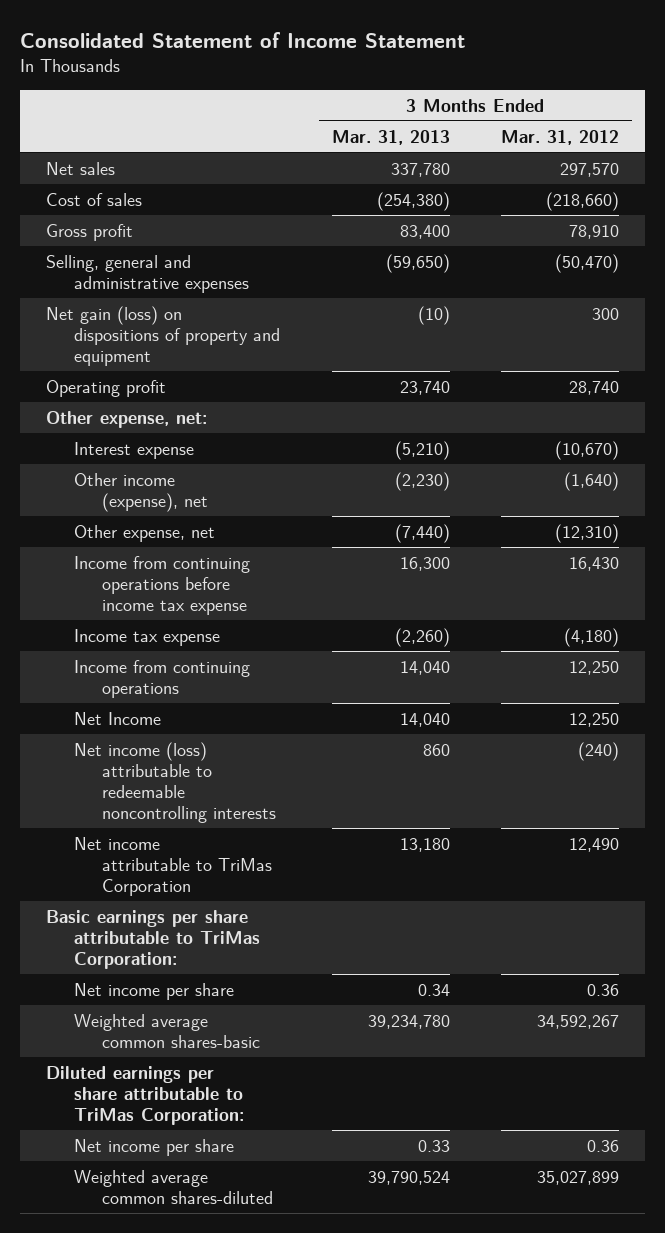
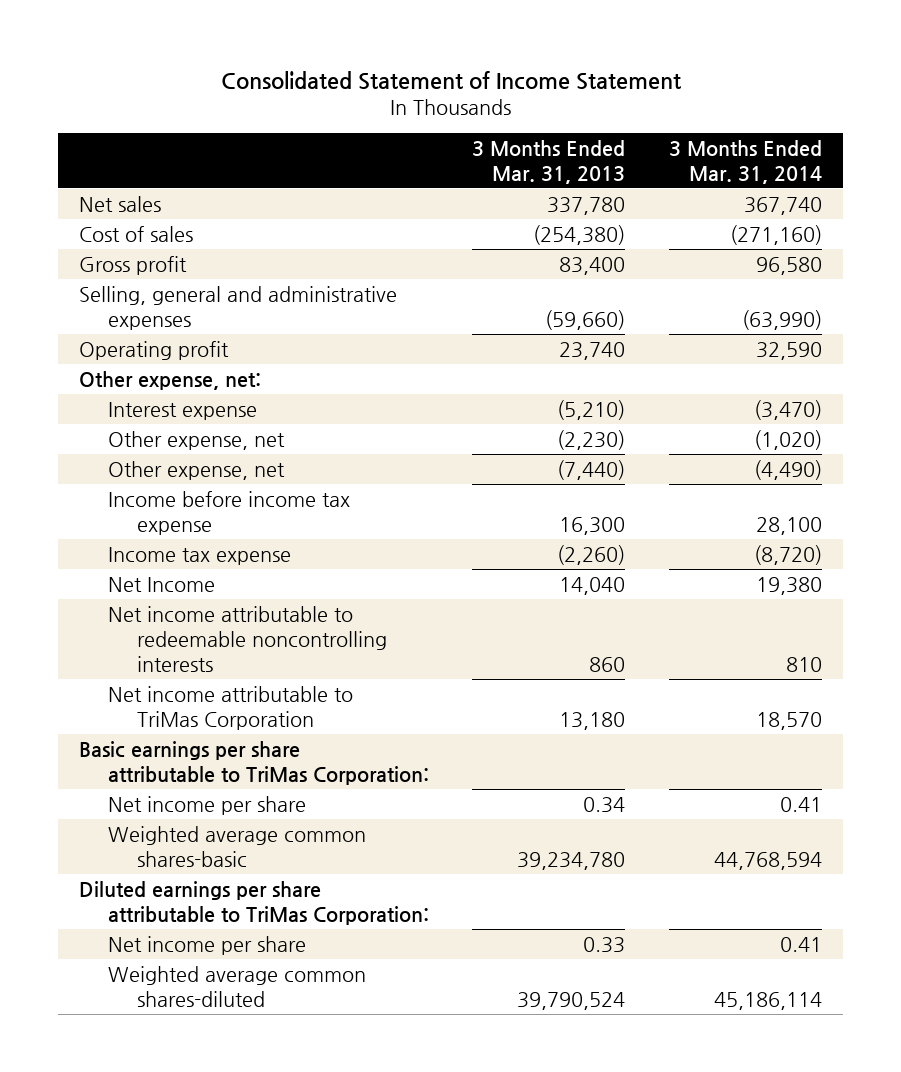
- | 3 Months Ended Mar. 31, 2013 | 3 Months Ended Mar. 31, 2012
+ | 3 Months Ended Mar. 31, 2013 | 3 Months Ended Mar. 31, 2014
- Selling, general and administrative expenses | (59,650) | (50,470)
- Net gain (loss) on dispositions of property and equipment | (10) | 300
+ Selling, general and administrative expenses | (59,660) | (63,990)
- Other income (expense), net | (2,230) | (1,640)
+ Other expense, net | (2,230) | (1,020)
- Income from continuing operations before income tax expense | 16,300 | 16,430
+ Income before income tax expense | 16,300 | 28,100
- Income from continuing operations | 14,040 | 12,250
- Net income (loss) attributable to redeemable noncontrolling interests | 860 | (240)
+ Net income attributable to redeemable noncontrolling interests | 860 | 810

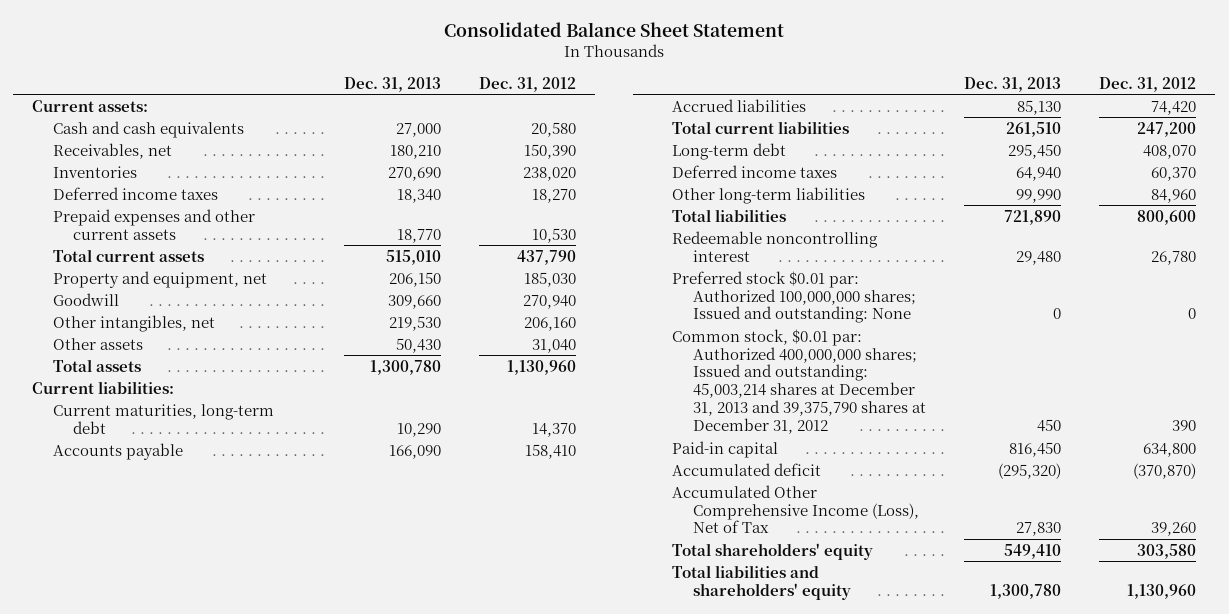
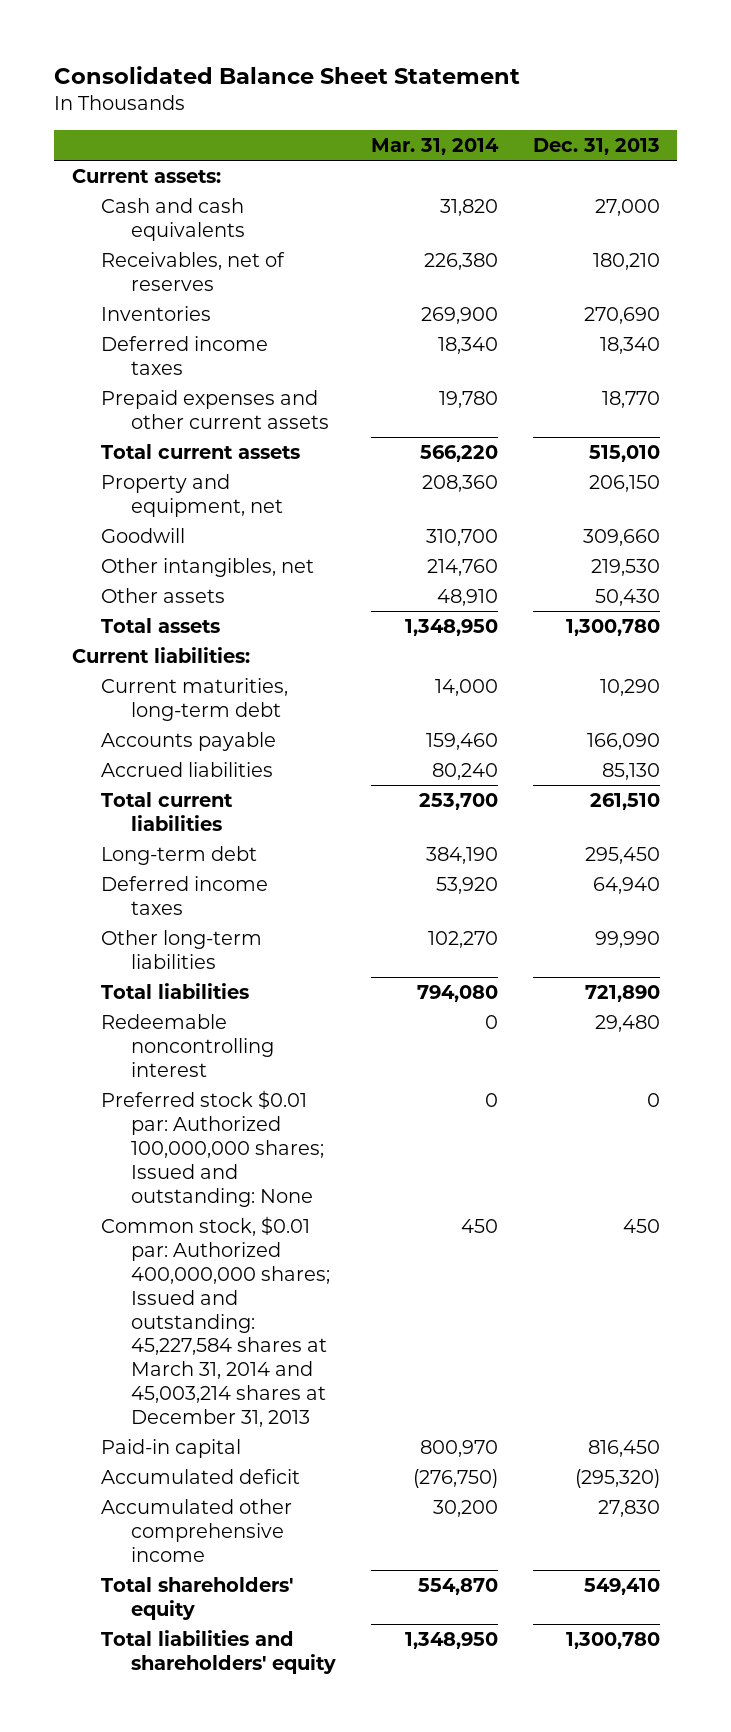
- | Dec. 31, 2013 | Dec. 31, 2012
+ | Mar. 31, 2014 | Dec. 31, 2013
- Receivables, net | 180,210 | 150,390
+ Receivables, net of reserves | 226,380 | 180,210
- Common stock, $0.01 par: Authorized 400,000,000 shares; Issued and outstanding: 45,003,214 shares at December 31, 2013 and 39,375,790 shares at December 31, 2012 | 450 | 390
+ Common stock, $0.01 par: Authorized 400,000,000 shares; Issued and outstanding: 45,227,584 shares at March 31, 2014 and 45,003,214 shares at December 31, 2013 | 450 | 450
- Accumulated Other Comprehensive Income (Loss), Net of Tax | 27,830 | 39,260
+ Accumulated other comprehensive income | 30,200 | 27,830

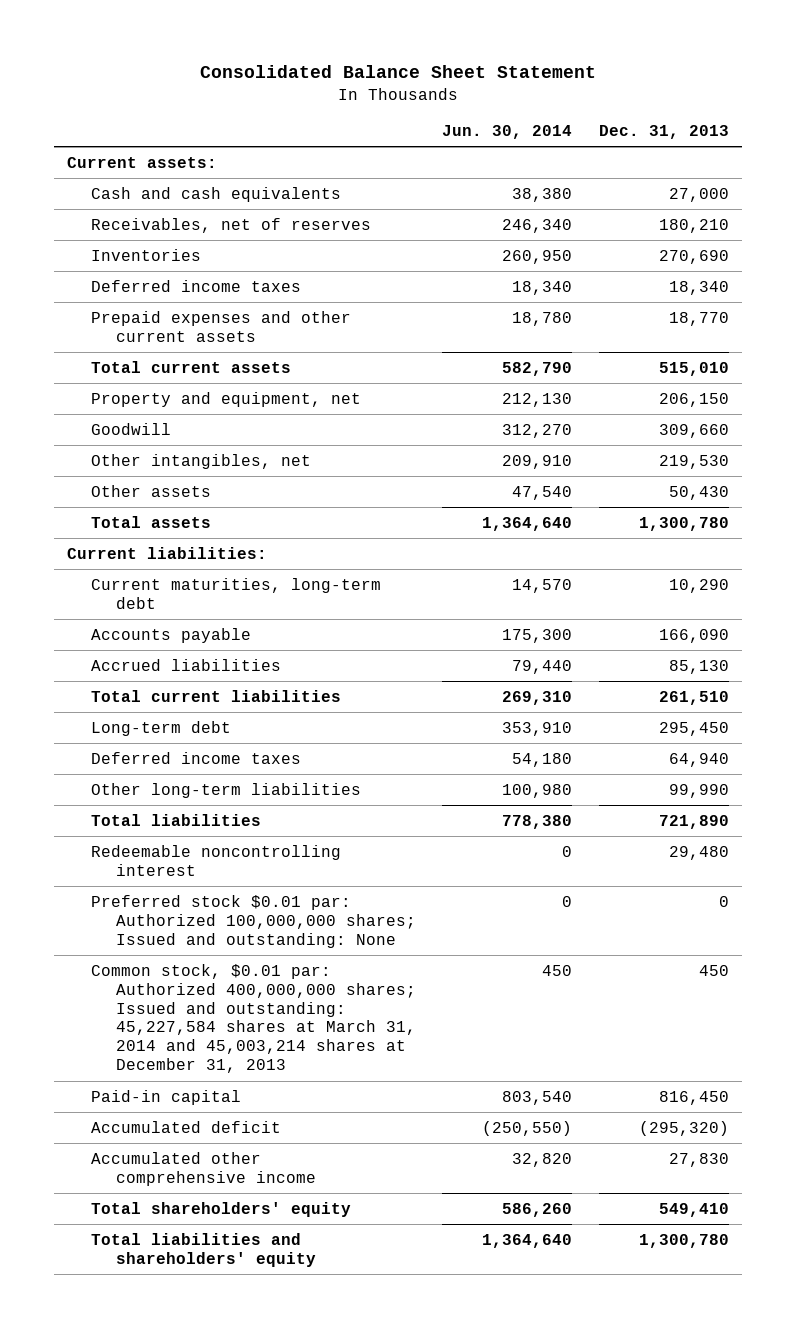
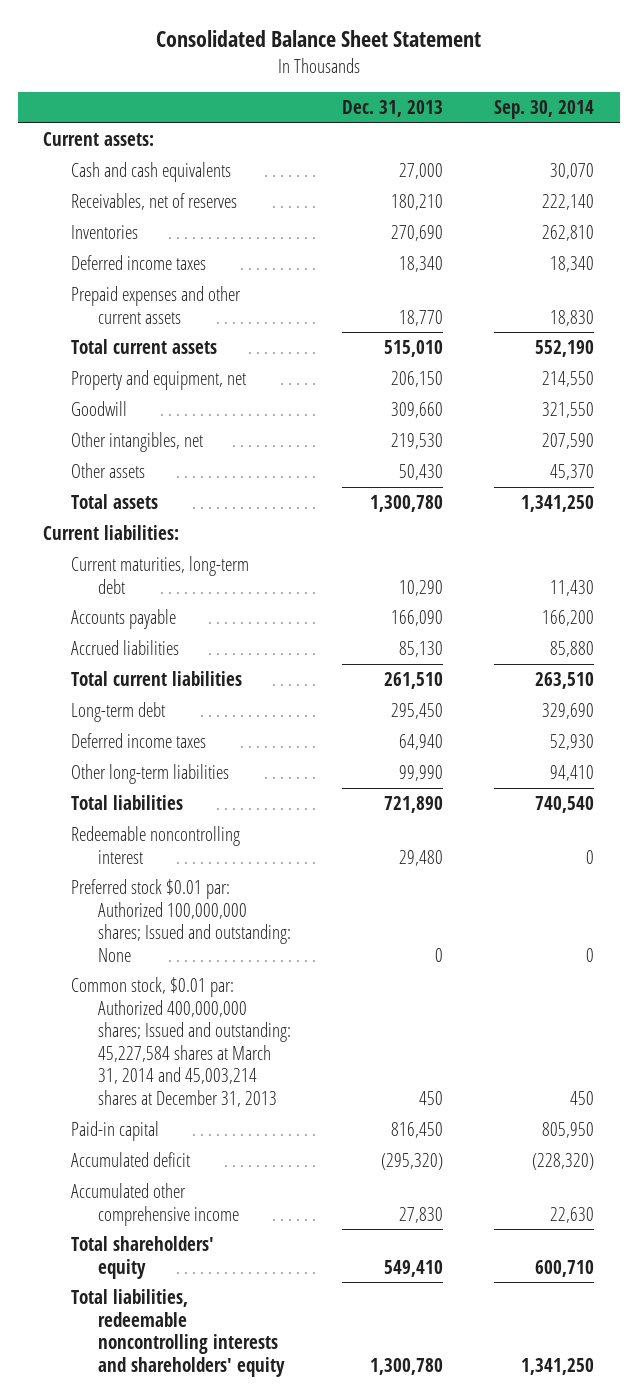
- | Jun. 30, 2014 | Dec. 31, 2013
+ | Dec. 31, 2013 | Sep. 30, 2014
- Total liabilities and shareholders' equity | 1,364,640 | 1,300,780
+ Total liabilities, redeemable noncontrolling interests and shareholders' equity | 1,300,780 | 1,341,250

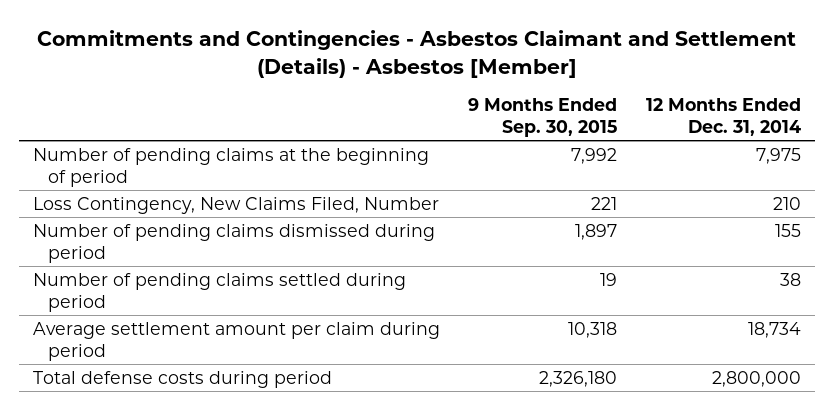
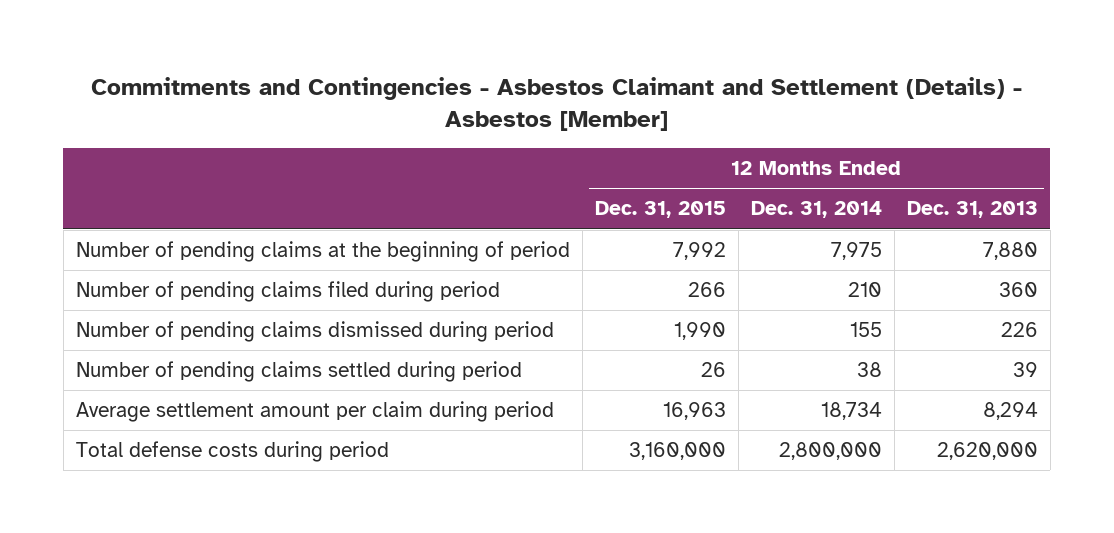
- | 9 Months Ended Sep. 30, 2015 | 12 Months Ended Dec. 31, 2014
+ | 12 Months Ended Dec. 31, 2015 | 12 Months Ended Dec. 31, 2014 | 12 Months Ended Dec. 31, 2013
- Loss Contingency, New Claims Filed, Number | 221 | 210
+ Number of pending claims filed during period | 266 | 210 | 360

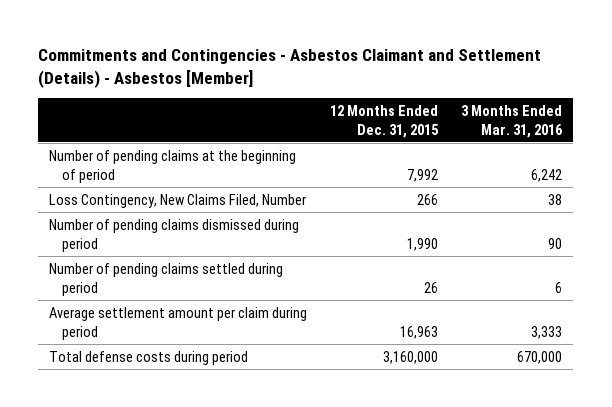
- | 12 Months Ended Dec. 31, 2015 | 12 Months Ended Dec. 31, 2014 | 12 Months Ended Dec. 31, 2013
+ | 12 Months Ended Dec. 31, 2015 | 3 Months Ended Mar. 31, 2016
- Number of pending claims filed during period | 266 | 210 | 360
+ Loss Contingency, New Claims Filed, Number | 266 | 38

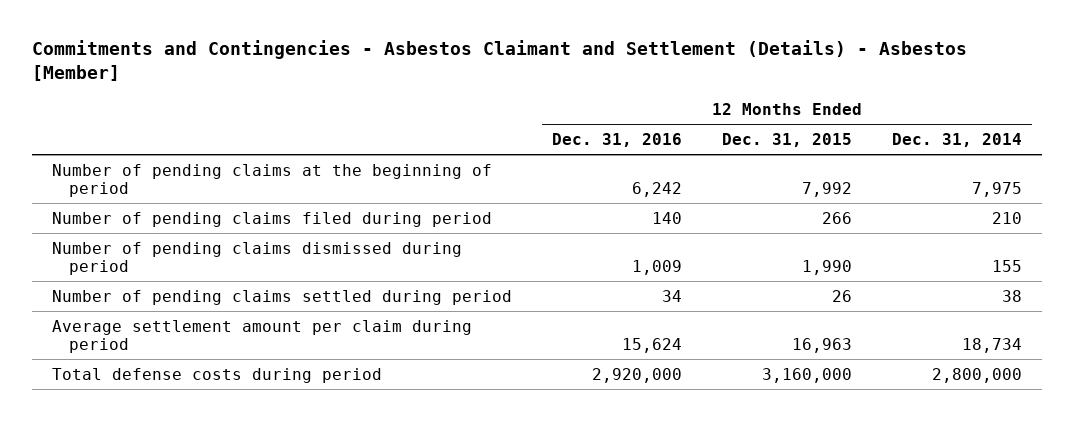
- | 12 Months Ended Dec. 31, 2015 | 3 Months Ended Mar. 31, 2016
+ | 12 Months Ended Dec. 31, 2016 | 12 Months Ended Dec. 31, 2015 | 12 Months Ended Dec. 31, 2014
- Loss Contingency, New Claims Filed, Number | 266 | 38
+ Number of pending claims filed during period | 140 | 266 | 210

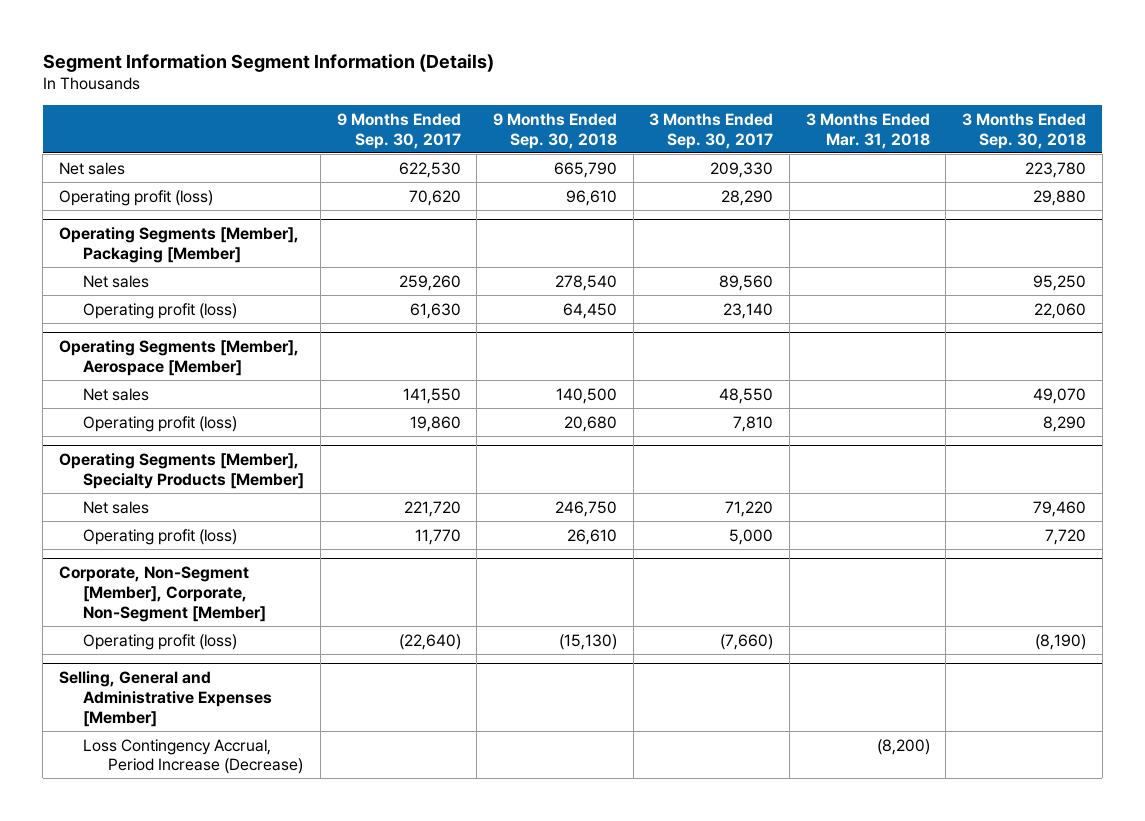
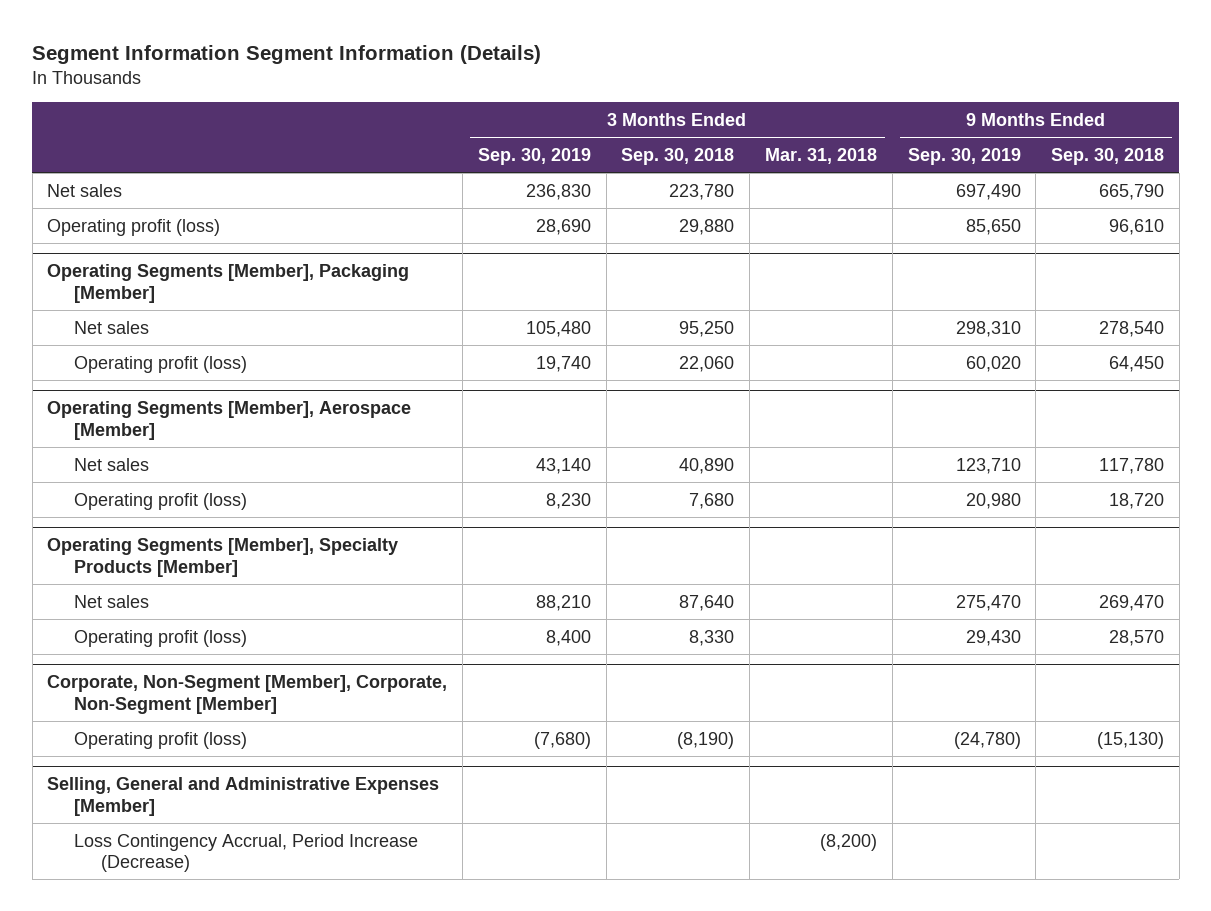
- | 9 Months Ended Sep. 30, 2017 | 9 Months Ended Sep. 30, 2018 | 3 Months Ended Sep. 30, 2017 | 3 Months Ended Mar. 31, 2018 | 3 Months Ended Sep. 30, 2018
+ | 3 Months Ended Sep. 30, 2019 | 3 Months Ended Sep. 30, 2018 | 3 Months Ended Mar. 31, 2018 | 9 Months Ended Sep. 30, 2019 | 9 Months Ended Sep. 30, 2018
@ Operating Segments [Member], Aerospace [Member]
- Net sales | 141,550 | 140,500 | 48,550 | | 49,070
- Operating profit (loss) | 19,860 | 20,680 | 7,810 | | 8,290
+ Net sales | 43,140 | 40,890 | | 123,710 | 117,780
+ Operating profit (loss) | 8,230 | 7,680 | | 20,980 | 18,720
@ Operating Segments [Member], Specialty Products [Member]
- Net sales | 221,720 | 246,750 | 71,220 | | 79,460
- Operating profit (loss) | 11,770 | 26,610 | 5,000 | | 7,720
+ Net sales | 88,210 | 87,640 | | 275,470 | 269,470
+ Operating profit (loss) | 8,400 | 8,330 | | 29,430 | 28,570

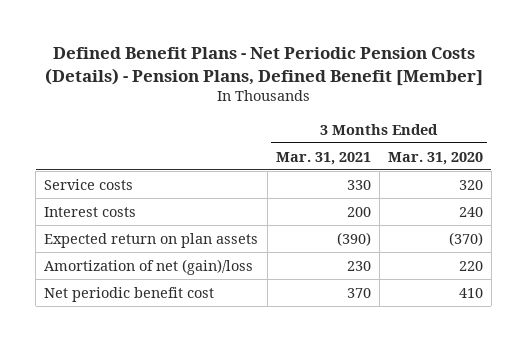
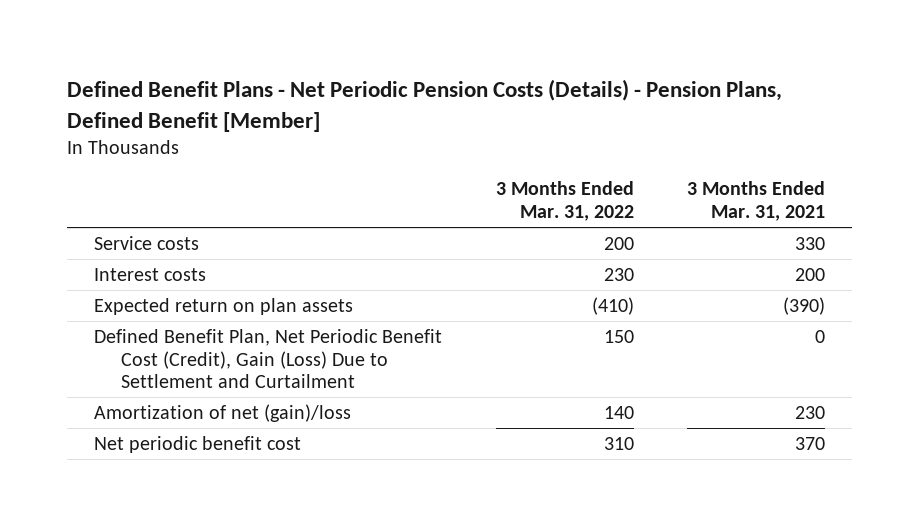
- | 3 Months Ended Mar. 31, 2021 | 3 Months Ended Mar. 31, 2020
+ | 3 Months Ended Mar. 31, 2022 | 3 Months Ended Mar. 31, 2021
+ Defined Benefit Plan, Net Periodic Benefit Cost (Credit), Gain (Loss) Due to Settlement and Curtailment | 150 | 0

